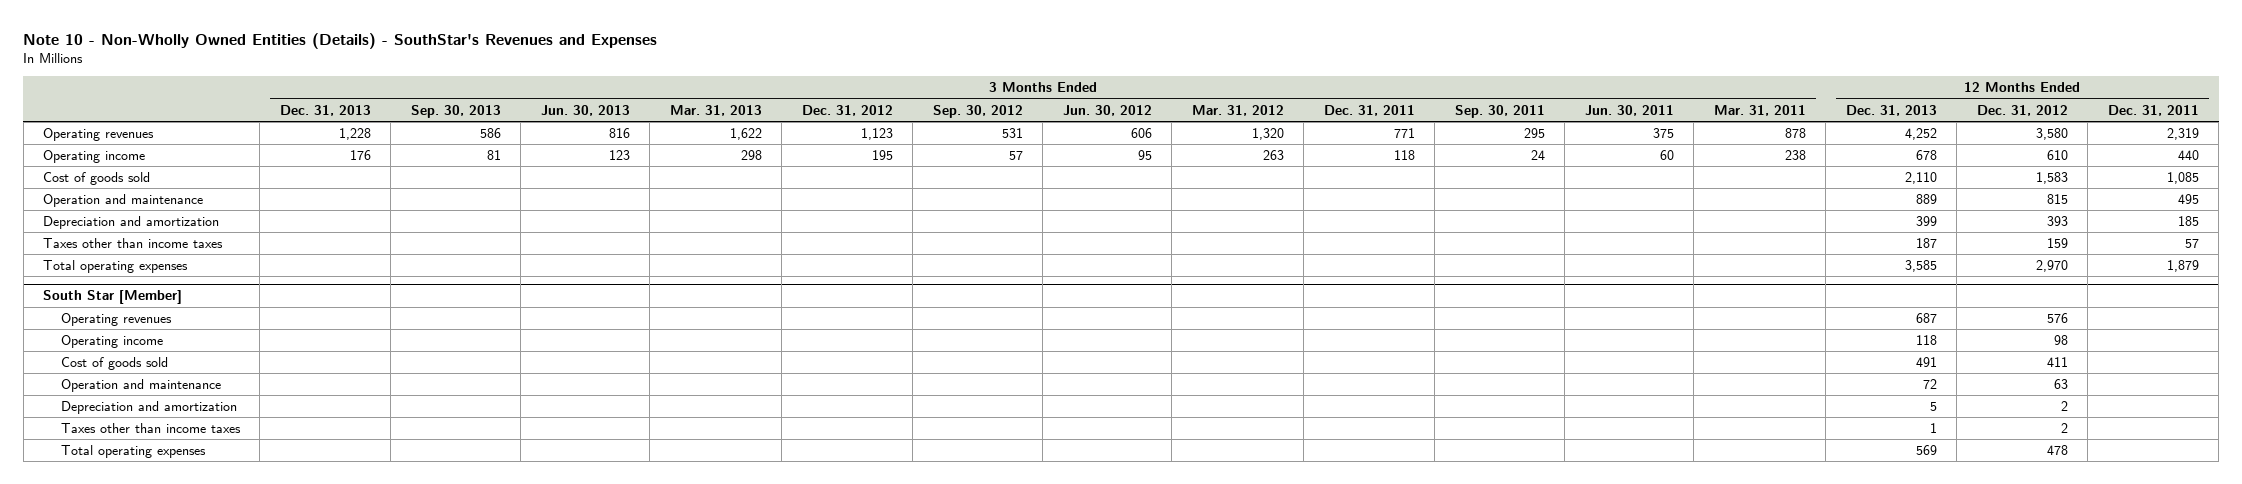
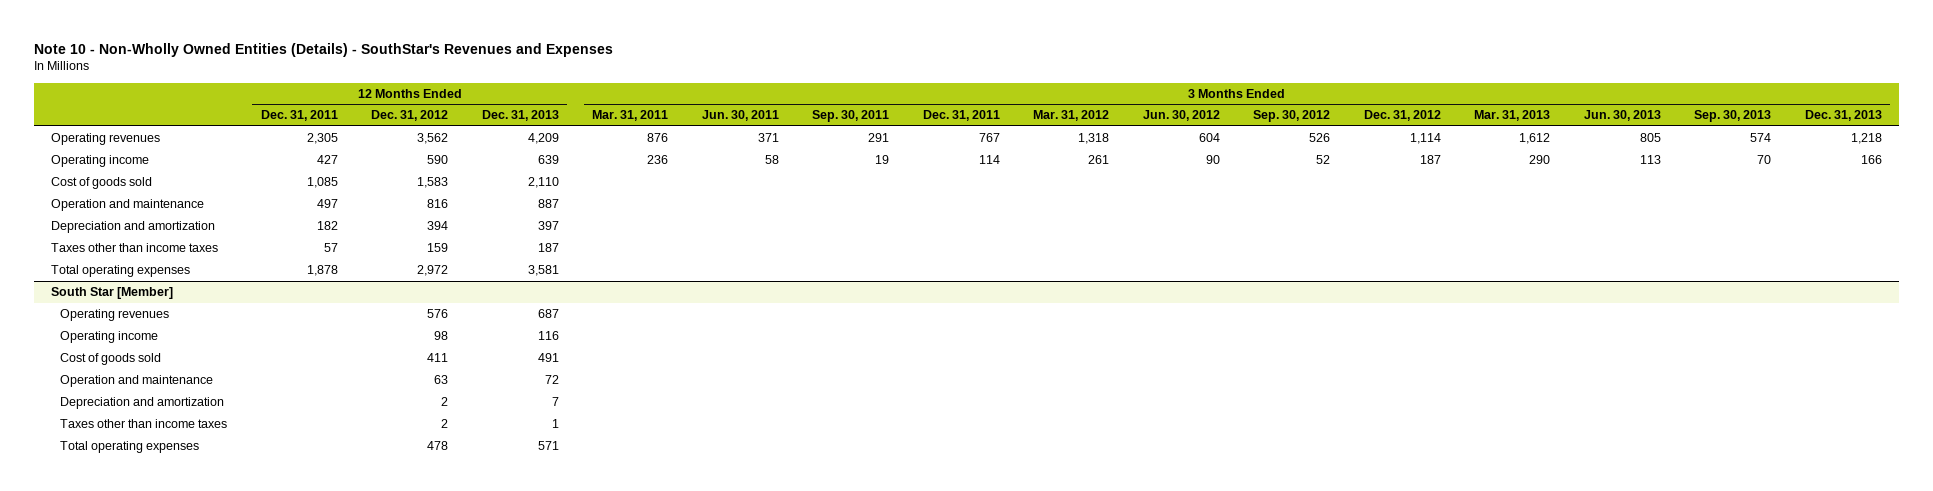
- | 3 Months Ended Dec. 31, 2013 | 3 Months Ended Sep. 30, 2013 | 3 Months Ended Jun. 30, 2013 | 3 Months Ended Mar. 31, 2013 | 3 Months Ended Dec. 31, 2012 | 3 Months Ended Sep. 30, 2012 | 3 Months Ended Jun. 30, 2012 | 3 Months Ended Mar. 31, 2012 | 3 Months Ended Dec. 31, 2011 | 3 Months Ended Sep. 30, 2011 | 3 Months Ended Jun. 30, 2011 | 3 Months Ended Mar. 31, 2011 | 12 Months Ended Dec. 31, 2013 | 12 Months Ended Dec. 31, 2012 | 12 Months Ended Dec. 31, 2011
+ | 12 Months Ended Dec. 31, 2011 | 12 Months Ended Dec. 31, 2012 | 12 Months Ended Dec. 31, 2013 | 3 Months Ended Mar. 31, 2011 | 3 Months Ended Jun. 30, 2011 | 3 Months Ended Sep. 30, 2011 | 3 Months Ended Dec. 31, 2011 | 3 Months Ended Mar. 31, 2012 | 3 Months Ended Jun. 30, 2012 | 3 Months Ended Sep. 30, 2012 | 3 Months Ended Dec. 31, 2012 | 3 Months Ended Mar. 31, 2013 | 3 Months Ended Jun. 30, 2013 | 3 Months Ended Sep. 30, 2013 | 3 Months Ended Dec. 31, 2013
- Operating revenues | 1,228 | 586 | 816 | 1,622 | 1,123 | 531 | 606 | 1,320 | 771 | 295 | 375 | 878 | 4,252 | 3,580 | 2,319
- Operating income | 176 | 81 | 123 | 298 | 195 | 57 | 95 | 263 | 118 | 24 | 60 | 238 | 678 | 610 | 440
+ Operating revenues | 2,305 | 3,562 | 4,209 | 876 | 371 | 291 | 767 | 1,318 | 604 | 526 | 1,114 | 1,612 | 805 | 574 | 1,218
+ Operating income | 427 | 590 | 639 | 236 | 58 | 19 | 114 | 261 | 90 | 52 | 187 | 290 | 113 | 70 | 166
- Operation and maintenance | | | | | | | | | | | | | 889 | 815 | 495
- Depreciation and amortization | | | | | | | | | | | | | 399 | 393 | 185
+ Operation and maintenance | 497 | 816 | 887 | | | | | | | | | | | |
+ Depreciation and amortization | 182 | 394 | 397 | | | | | | | | | | | |
- Total operating expenses | | | | | | | | | | | | | 3,585 | 2,970 | 1,879
+ Total operating expenses | 1,878 | 2,972 | 3,581 | | | | | | | | | | | |
@ South Star [Member]
- Operating income | | | | | | | | | | | | | 118 | 98 |
+ Operating income | | 98 | 116 | | | | | | | | | | | |
- Depreciation and amortization | | | | | | | | | | | | | 5 | 2 |
+ Depreciation and amortization | | 2 | 7 | | | | | | | | | | | |
- Total operating expenses | | | | | | | | | | | | | 569 | 478 |
+ Total operating expenses | | 478 | 571 | | | | | | | | | | | |

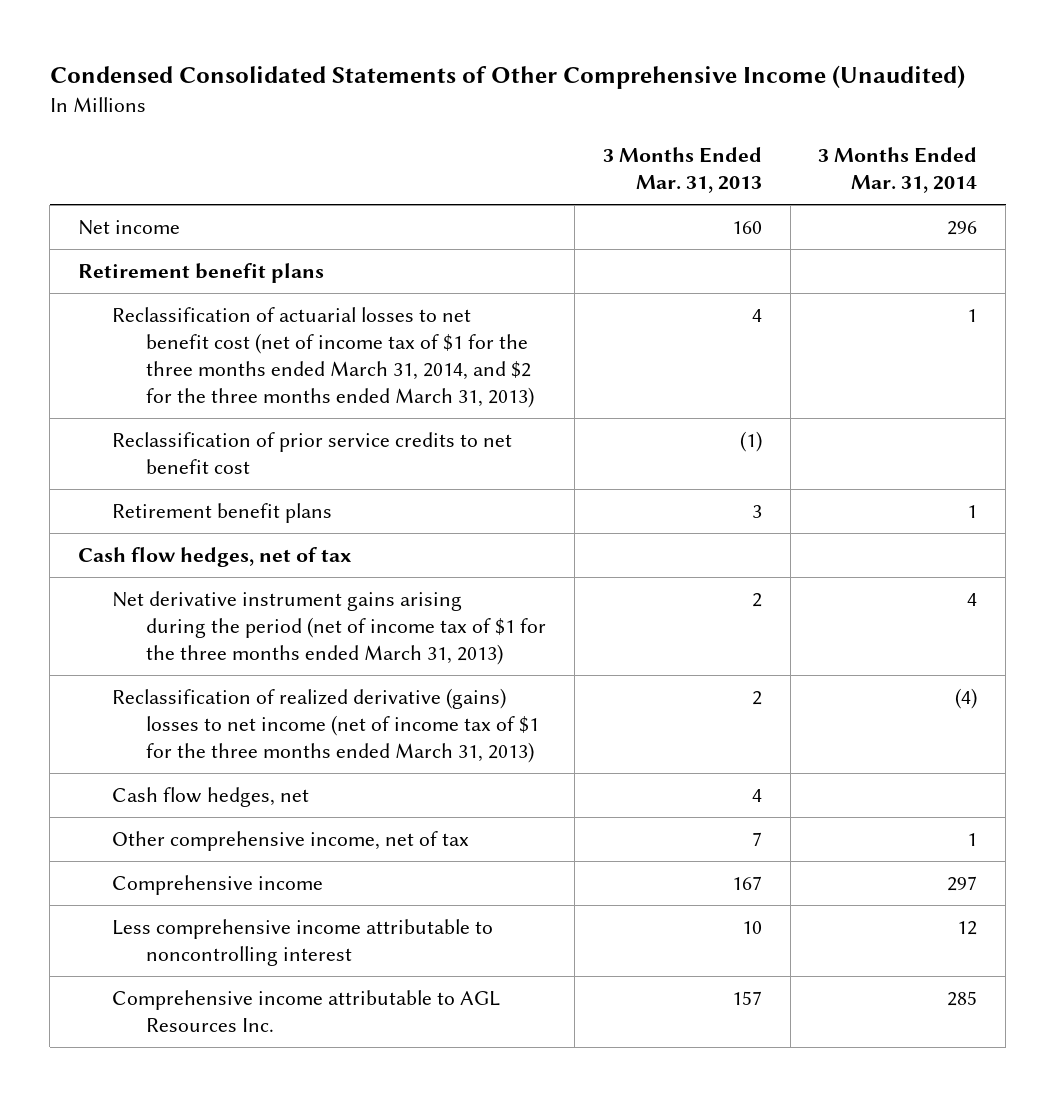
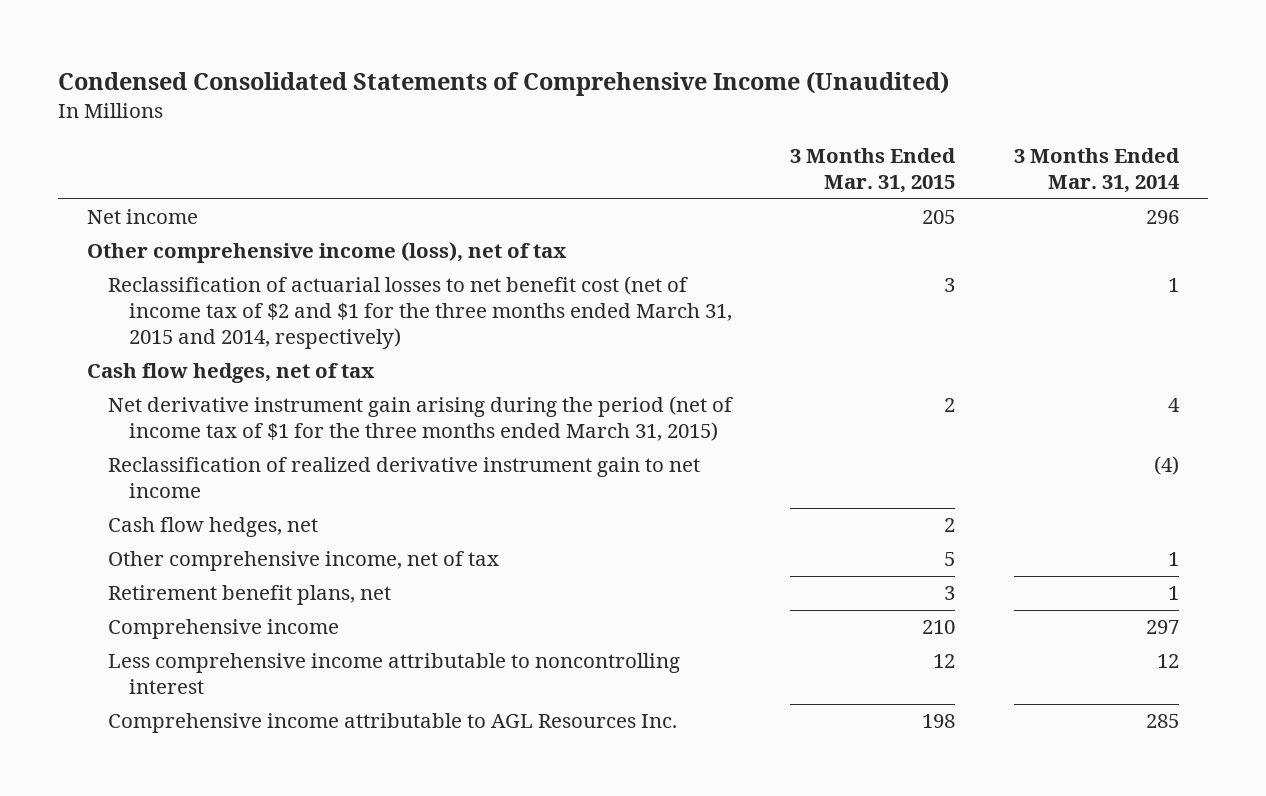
- Condensed Consolidated Statements of Other Comprehensive Income (Unaudited)
+ Condensed Consolidated Statements of Comprehensive Income (Unaudited)
- | 3 Months Ended Mar. 31, 2013 | 3 Months Ended Mar. 31, 2014
+ | 3 Months Ended Mar. 31, 2015 | 3 Months Ended Mar. 31, 2014
- Retirement benefit plans
- Reclassification of actuarial losses to net benefit cost (net of income tax of $1 for the three months ended March 31, 2014, and $2 for the three months ended March 31, 2013) | 4 | 1
- Reclassification of prior service credits to net benefit cost | (1) |
- Retirement benefit plans | 3 | 1
+ Other comprehensive income (loss), net of tax
+ Reclassification of actuarial losses to net benefit cost (net of income tax of $2 and $1 for the three months ended March 31, 2015 and 2014, respectively) | 3 | 1
- Net derivative instrument gains arising during the period (net of income tax of $1 for the three months ended March 31, 2013) | 2 | 4
- Reclassification of realized derivative (gains) losses to net income (net of income tax of $1 for the three months ended March 31, 2013) | 2 | (4)
+ Net derivative instrument gain arising during the period (net of income tax of $1 for the three months ended March 31, 2015) | 2 | 4
+ Reclassification of realized derivative instrument gain to net income | | (4)
+ Retirement benefit plans, net | 3 | 1

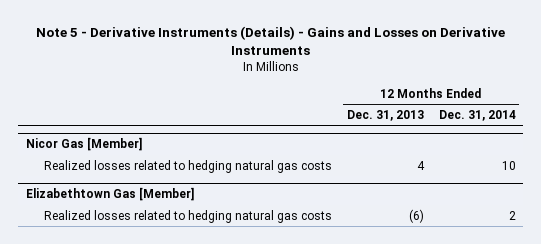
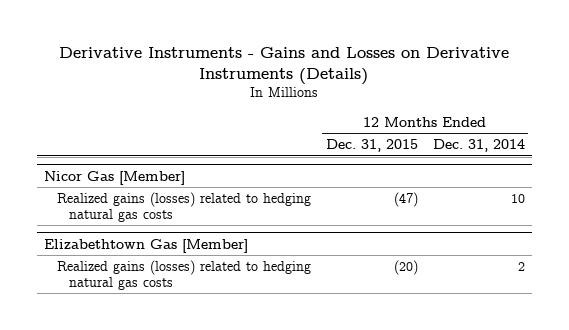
- Note 5 - Derivative Instruments (Details) - Gains and Losses on Derivative Instruments
+ Derivative Instruments - Gains and Losses on Derivative Instruments (Details)
- | 12 Months Ended Dec. 31, 2013 | 12 Months Ended Dec. 31, 2014
+ | 12 Months Ended Dec. 31, 2015 | 12 Months Ended Dec. 31, 2014
@ Nicor Gas [Member]
- Realized losses related to hedging natural gas costs | 4 | 10
+ Realized gains (losses) related to hedging natural gas costs | (47) | 10
@ Elizabethtown Gas [Member]
- Realized losses related to hedging natural gas costs | (6) | 2
+ Realized gains (losses) related to hedging natural gas costs | (20) | 2

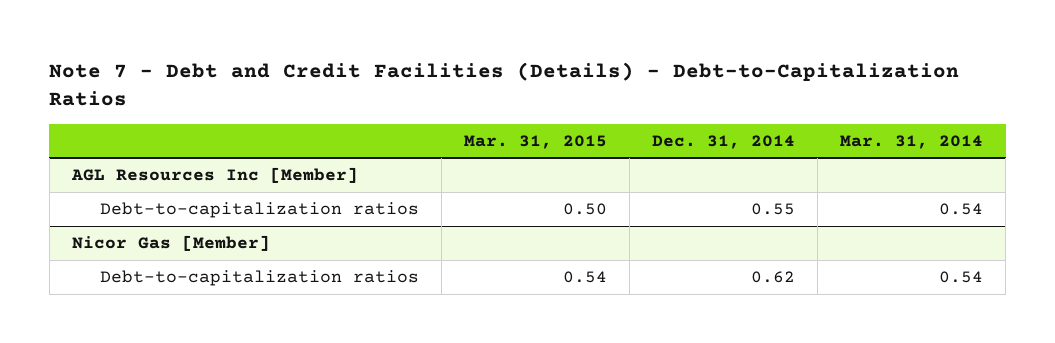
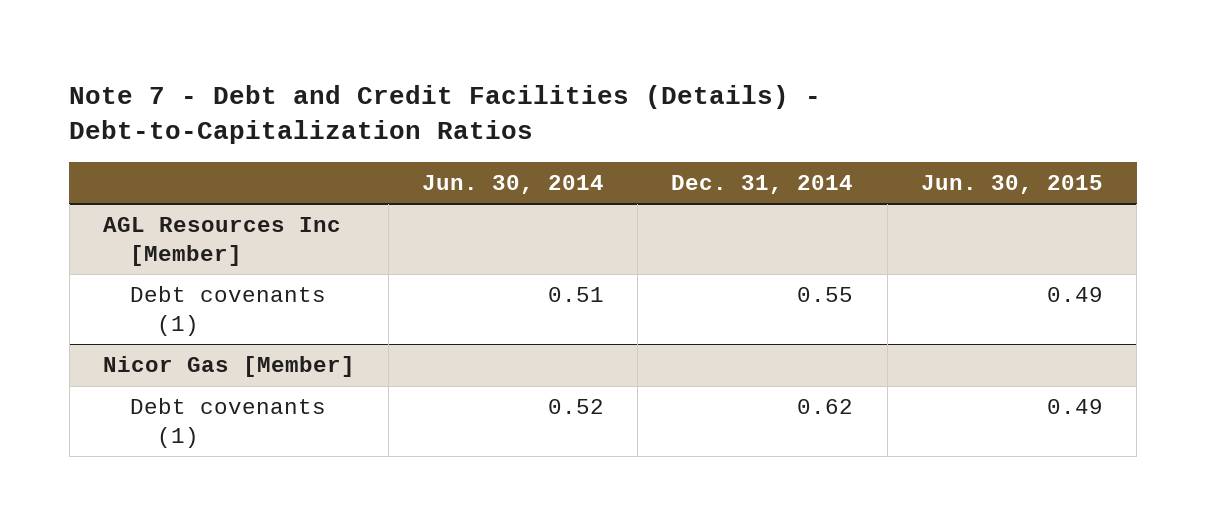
- | Mar. 31, 2015 | Dec. 31, 2014 | Mar. 31, 2014
+ | Jun. 30, 2014 | Dec. 31, 2014 | Jun. 30, 2015
@ AGL Resources Inc [Member]
- Debt-to-capitalization ratios | 0.50 | 0.55 | 0.54
+ Debt covenants (1) | 0.51 | 0.55 | 0.49
@ Nicor Gas [Member]
- Debt-to-capitalization ratios | 0.54 | 0.62 | 0.54
+ Debt covenants (1) | 0.52 | 0.62 | 0.49

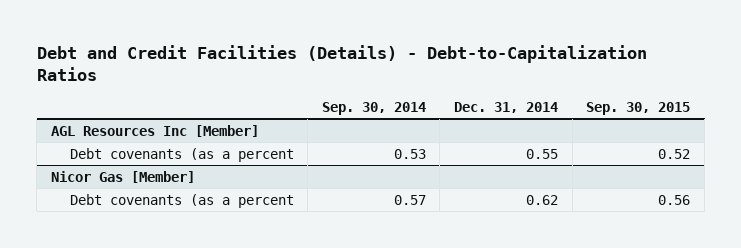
- Note 7 - Debt and Credit Facilities (Details) - Debt-to-Capitalization Ratios
+ Debt and Credit Facilities (Details) - Debt-to-Capitalization Ratios
- | Jun. 30, 2014 | Dec. 31, 2014 | Jun. 30, 2015
+ | Sep. 30, 2014 | Dec. 31, 2014 | Sep. 30, 2015
@ AGL Resources Inc [Member]
- Debt covenants (1) | 0.51 | 0.55 | 0.49
+ Debt covenants (as a percent | 0.53 | 0.55 | 0.52
@ Nicor Gas [Member]
- Debt covenants (1) | 0.52 | 0.62 | 0.49
+ Debt covenants (as a percent | 0.57 | 0.62 | 0.56

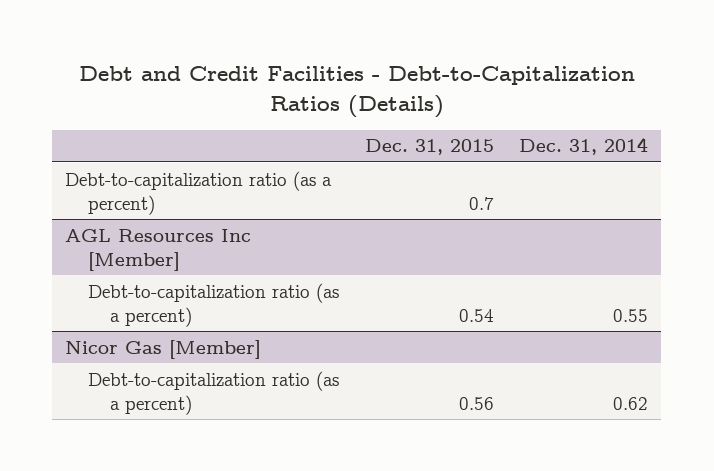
- Debt and Credit Facilities (Details) - Debt-to-Capitalization Ratios
+ Debt and Credit Facilities - Debt-to-Capitalization Ratios (Details)
- | Sep. 30, 2014 | Dec. 31, 2014 | Sep. 30, 2015
+ | Dec. 31, 2015 | Dec. 31, 2014
+ Debt-to-capitalization ratio (as a percent) | 0.7 |
@ AGL Resources Inc [Member]
- Debt covenants (as a percent | 0.53 | 0.55 | 0.52
+ Debt-to-capitalization ratio (as a percent) | 0.54 | 0.55
@ Nicor Gas [Member]
- Debt covenants (as a percent | 0.57 | 0.62 | 0.56
+ Debt-to-capitalization ratio (as a percent) | 0.56 | 0.62

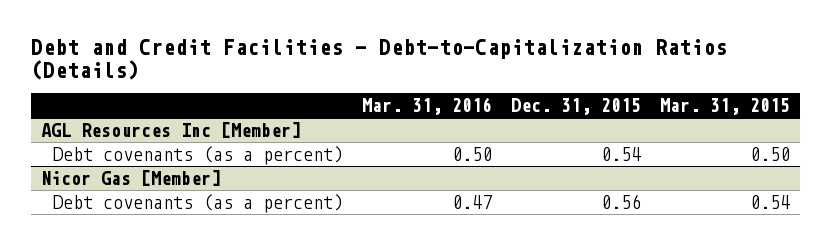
- | Dec. 31, 2015 | Dec. 31, 2014
+ | Mar. 31, 2016 | Dec. 31, 2015 | Mar. 31, 2015
- Debt-to-capitalization ratio (as a percent) | 0.7 |
@ AGL Resources Inc [Member]
- Debt-to-capitalization ratio (as a percent) | 0.54 | 0.55
+ Debt covenants (as a percent) | 0.50 | 0.54 | 0.50
@ Nicor Gas [Member]
- Debt-to-capitalization ratio (as a percent) | 0.56 | 0.62
+ Debt covenants (as a percent) | 0.47 | 0.56 | 0.54

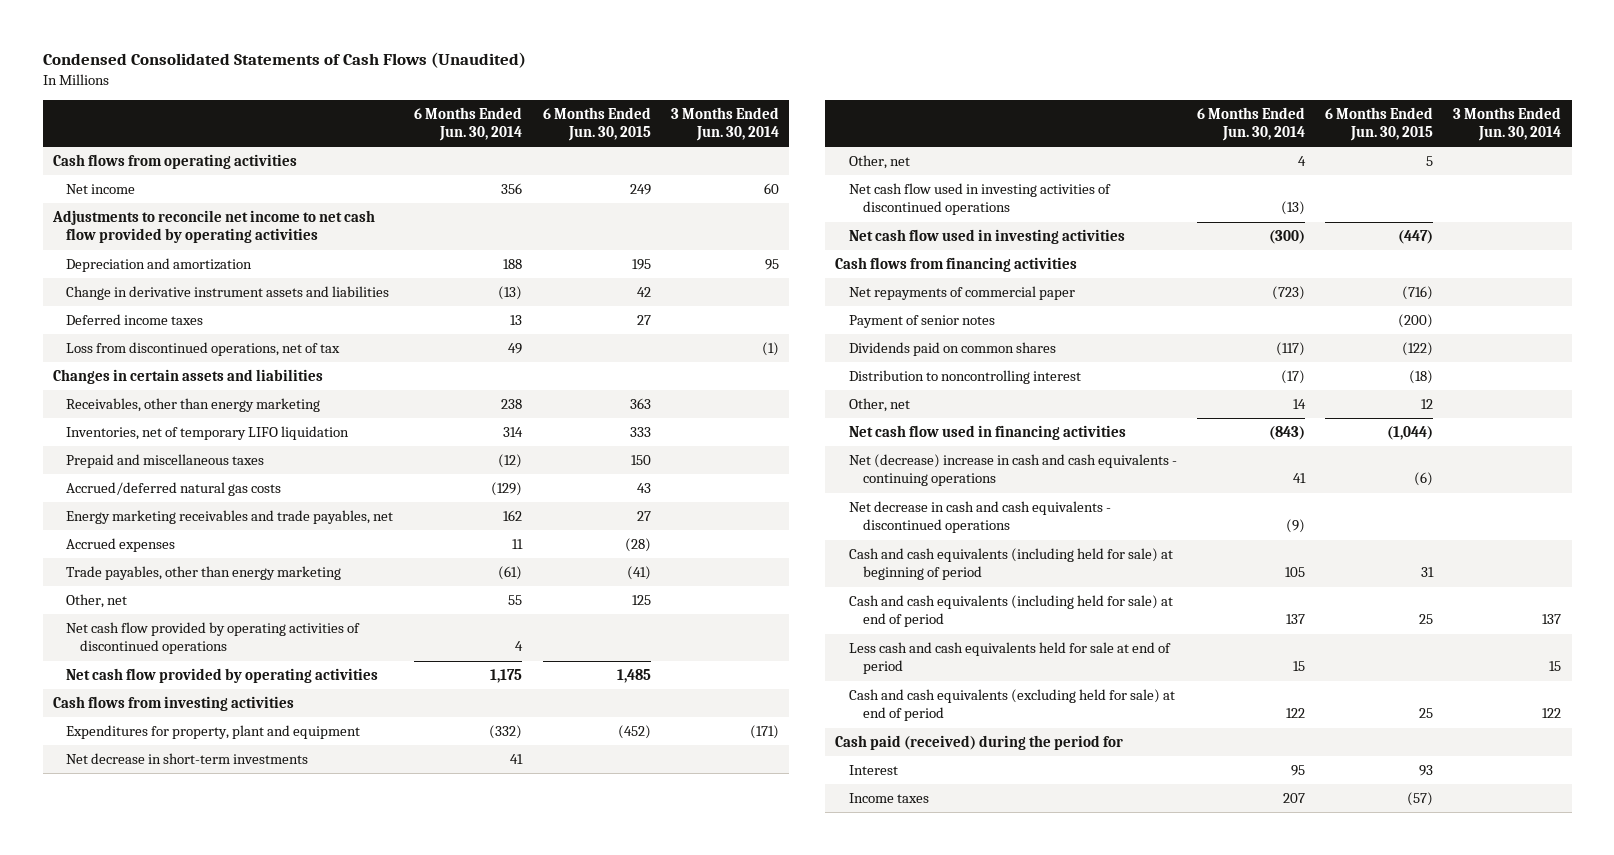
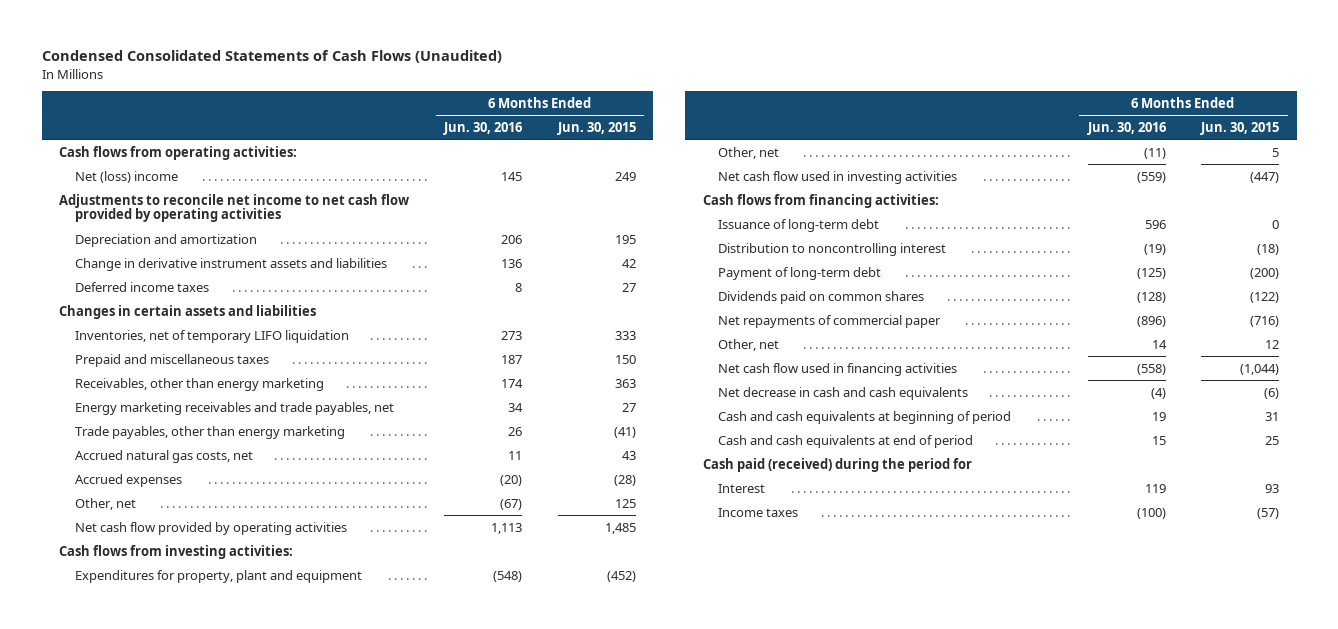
- | 6 Months Ended Jun. 30, 2014 | 6 Months Ended Jun. 30, 2015 | 3 Months Ended Jun. 30, 2014
+ | 6 Months Ended Jun. 30, 2016 | 6 Months Ended Jun. 30, 2015
- Cash flows from operating activities
- Net income | 356 | 249 | 60
+ Cash flows from operating activities:
+ Net (loss) income | 145 | 249
- Loss from discontinued operations, net of tax | 49 | | (1)
- Accrued/deferred natural gas costs | (129) | 43 |
moved down: Receivables, other than energy marketing | 174 | 363
+ Accrued natural gas costs, net | 11 | 43
moved down: Accrued expenses | (20) | (28)
- Net cash flow provided by operating activities of discontinued operations | 4 | |
- Cash flows from investing activities
+ Cash flows from investing activities:
- Net decrease in short-term investments | 41 | |
- Net cash flow used in investing activities of discontinued operations | (13) | |
- Cash flows from financing activities
- Payment of senior notes | | (200) |
+ Cash flows from financing activities:
+ Issuance of long-term debt | 596 | 0
+ Payment of long-term debt | (125) | (200)
moved down: Dividends paid on common shares | (128) | (122)
moved down: Net repayments of commercial paper | (896) | (716)
- Net (decrease) increase in cash and cash equivalents - continuing operations | 41 | (6) |
- Net decrease in cash and cash equivalents - discontinued operations | (9) | |
- Cash and cash equivalents (including held for sale) at beginning of period | 105 | 31 |
- Cash and cash equivalents (including held for sale) at end of period | 137 | 25 | 137
- Less cash and cash equivalents held for sale at end of period | 15 | | 15
- Cash and cash equivalents (excluding held for sale) at end of period | 122 | 25 | 122
+ Net decrease in cash and cash equivalents | (4) | (6)
+ Cash and cash equivalents at beginning of period | 19 | 31
+ Cash and cash equivalents at end of period | 15 | 25

